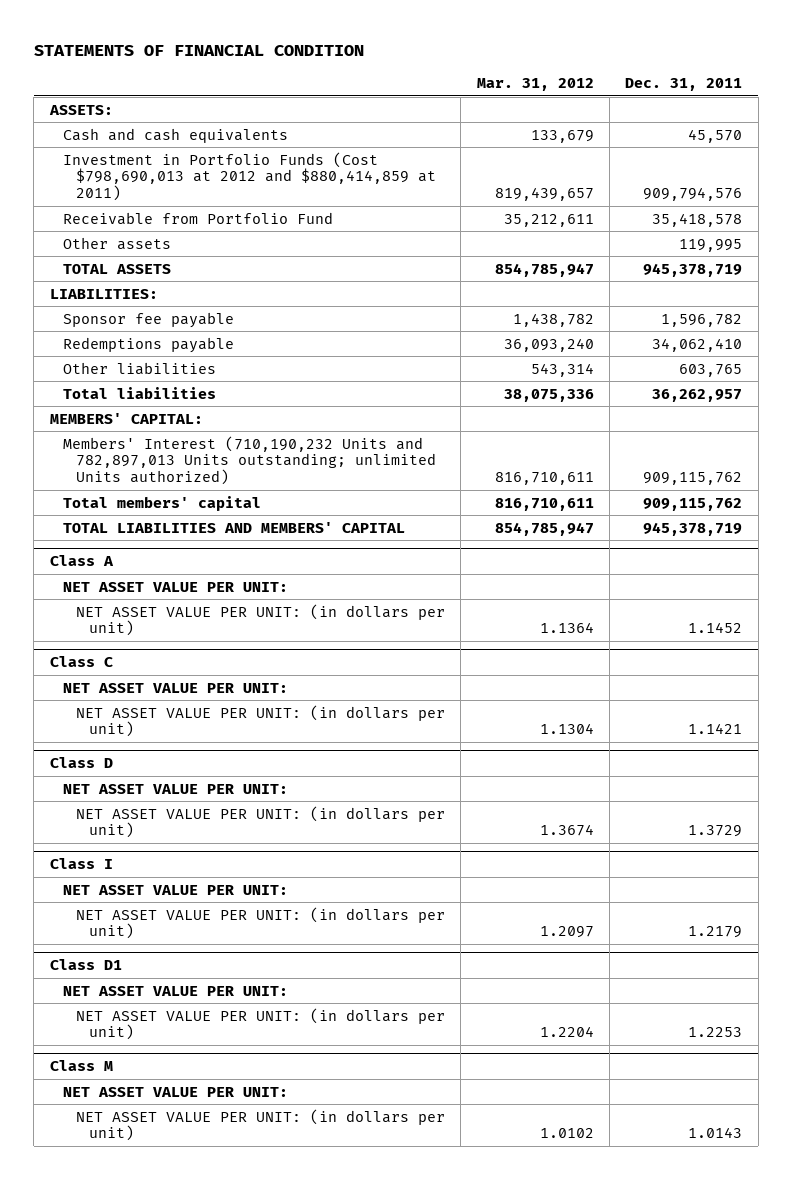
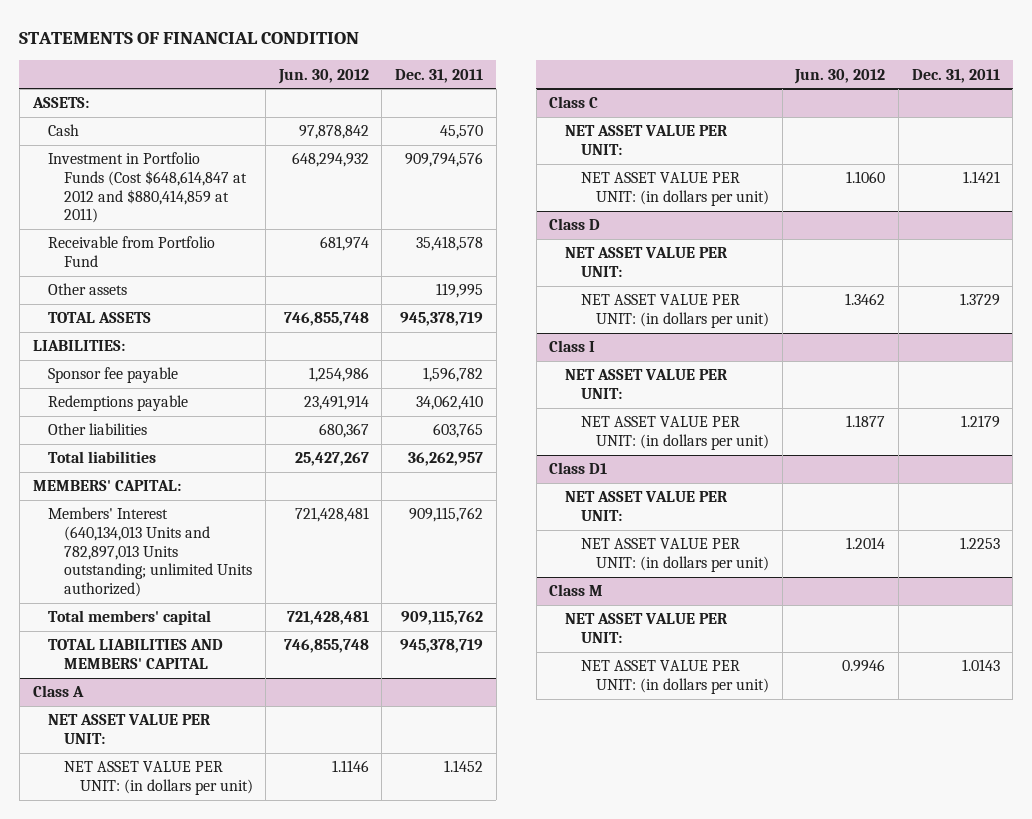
- | Mar. 31, 2012 | Dec. 31, 2011
+ | Jun. 30, 2012 | Dec. 31, 2011
- Cash and cash equivalents | 133,679 | 45,570
- Investment in Portfolio Funds (Cost $798,690,013 at 2012 and $880,414,859 at 2011) | 819,439,657 | 909,794,576
+ Cash | 97,878,842 | 45,570
+ Investment in Portfolio Funds (Cost $648,614,847 at 2012 and $880,414,859 at 2011) | 648,294,932 | 909,794,576
- Members' Interest (710,190,232 Units and 782,897,013 Units outstanding; unlimited Units authorized) | 816,710,611 | 909,115,762
+ Members' Interest (640,134,013 Units and 782,897,013 Units outstanding; unlimited Units authorized) | 721,428,481 | 909,115,762

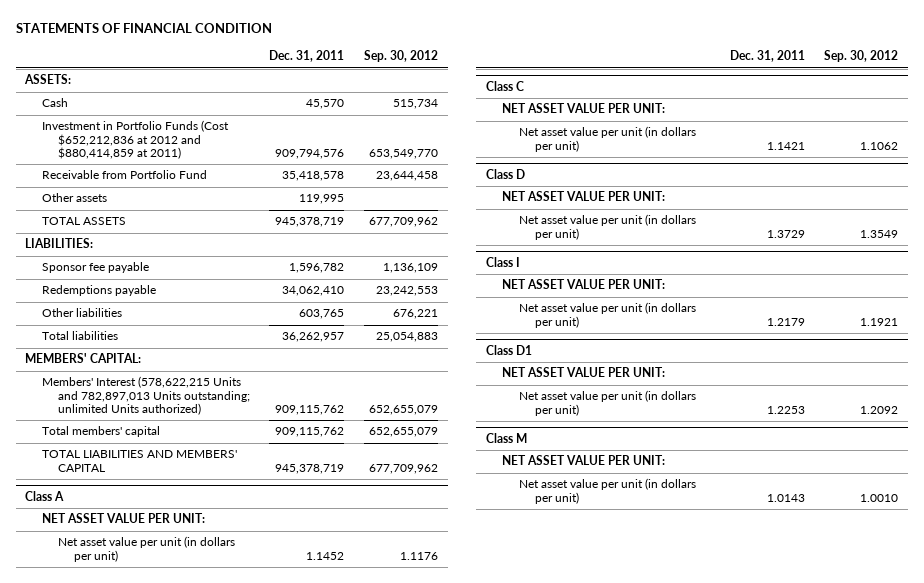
- | Jun. 30, 2012 | Dec. 31, 2011
+ | Dec. 31, 2011 | Sep. 30, 2012
- Investment in Portfolio Funds (Cost $648,614,847 at 2012 and $880,414,859 at 2011) | 648,294,932 | 909,794,576
+ Investment in Portfolio Funds (Cost $652,212,836 at 2012 and $880,414,859 at 2011) | 909,794,576 | 653,549,770
- Members' Interest (640,134,013 Units and 782,897,013 Units outstanding; unlimited Units authorized) | 721,428,481 | 909,115,762
+ Members' Interest (578,622,215 Units and 782,897,013 Units outstanding; unlimited Units authorized) | 909,115,762 | 652,655,079
@ Class A
- NET ASSET VALUE PER UNIT: (in dollars per unit) | 1.1146 | 1.1452
+ Net asset value per unit (in dollars per unit) | 1.1452 | 1.1176
@ Class C
- NET ASSET VALUE PER UNIT: (in dollars per unit) | 1.1060 | 1.1421
+ Net asset value per unit (in dollars per unit) | 1.1421 | 1.1062
@ Class D
- NET ASSET VALUE PER UNIT: (in dollars per unit) | 1.3462 | 1.3729
+ Net asset value per unit (in dollars per unit) | 1.3729 | 1.3549
@ Class I
- NET ASSET VALUE PER UNIT: (in dollars per unit) | 1.1877 | 1.2179
+ Net asset value per unit (in dollars per unit) | 1.2179 | 1.1921
@ Class D1
- NET ASSET VALUE PER UNIT: (in dollars per unit) | 1.2014 | 1.2253
+ Net asset value per unit (in dollars per unit) | 1.2253 | 1.2092
@ Class M
- NET ASSET VALUE PER UNIT: (in dollars per unit) | 0.9946 | 1.0143
+ Net asset value per unit (in dollars per unit) | 1.0143 | 1.0010

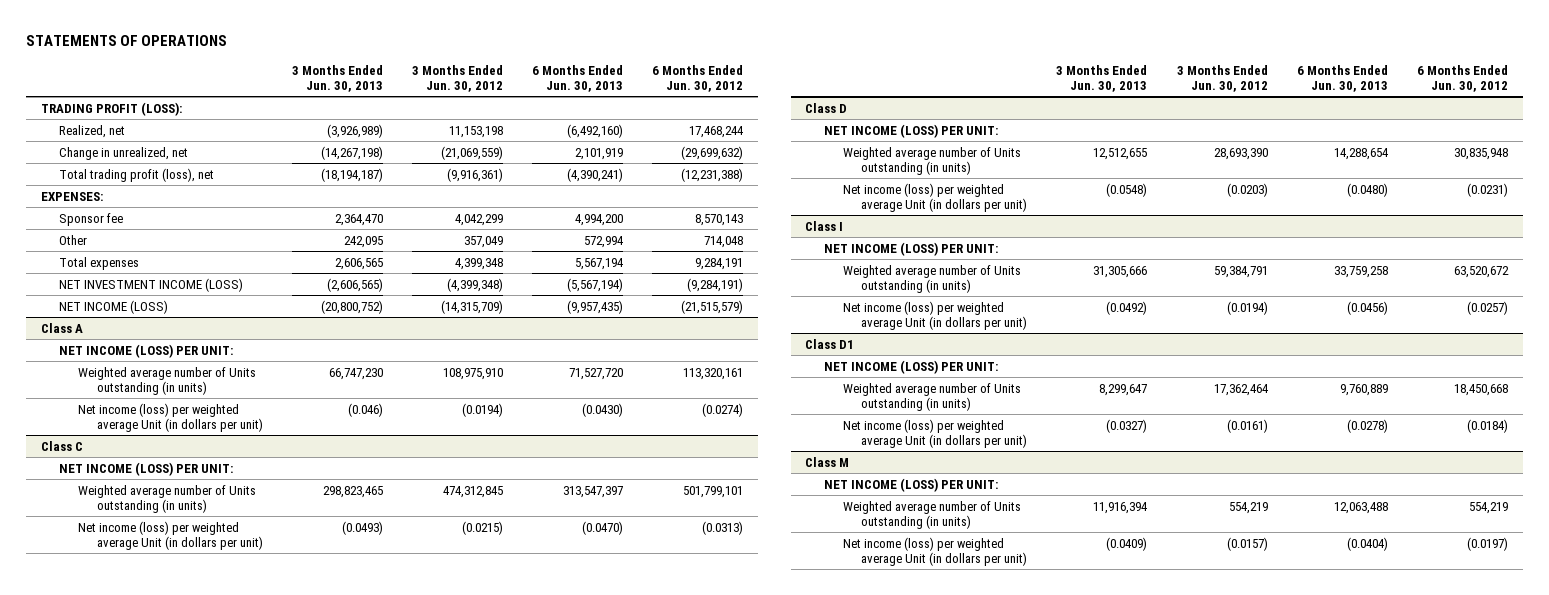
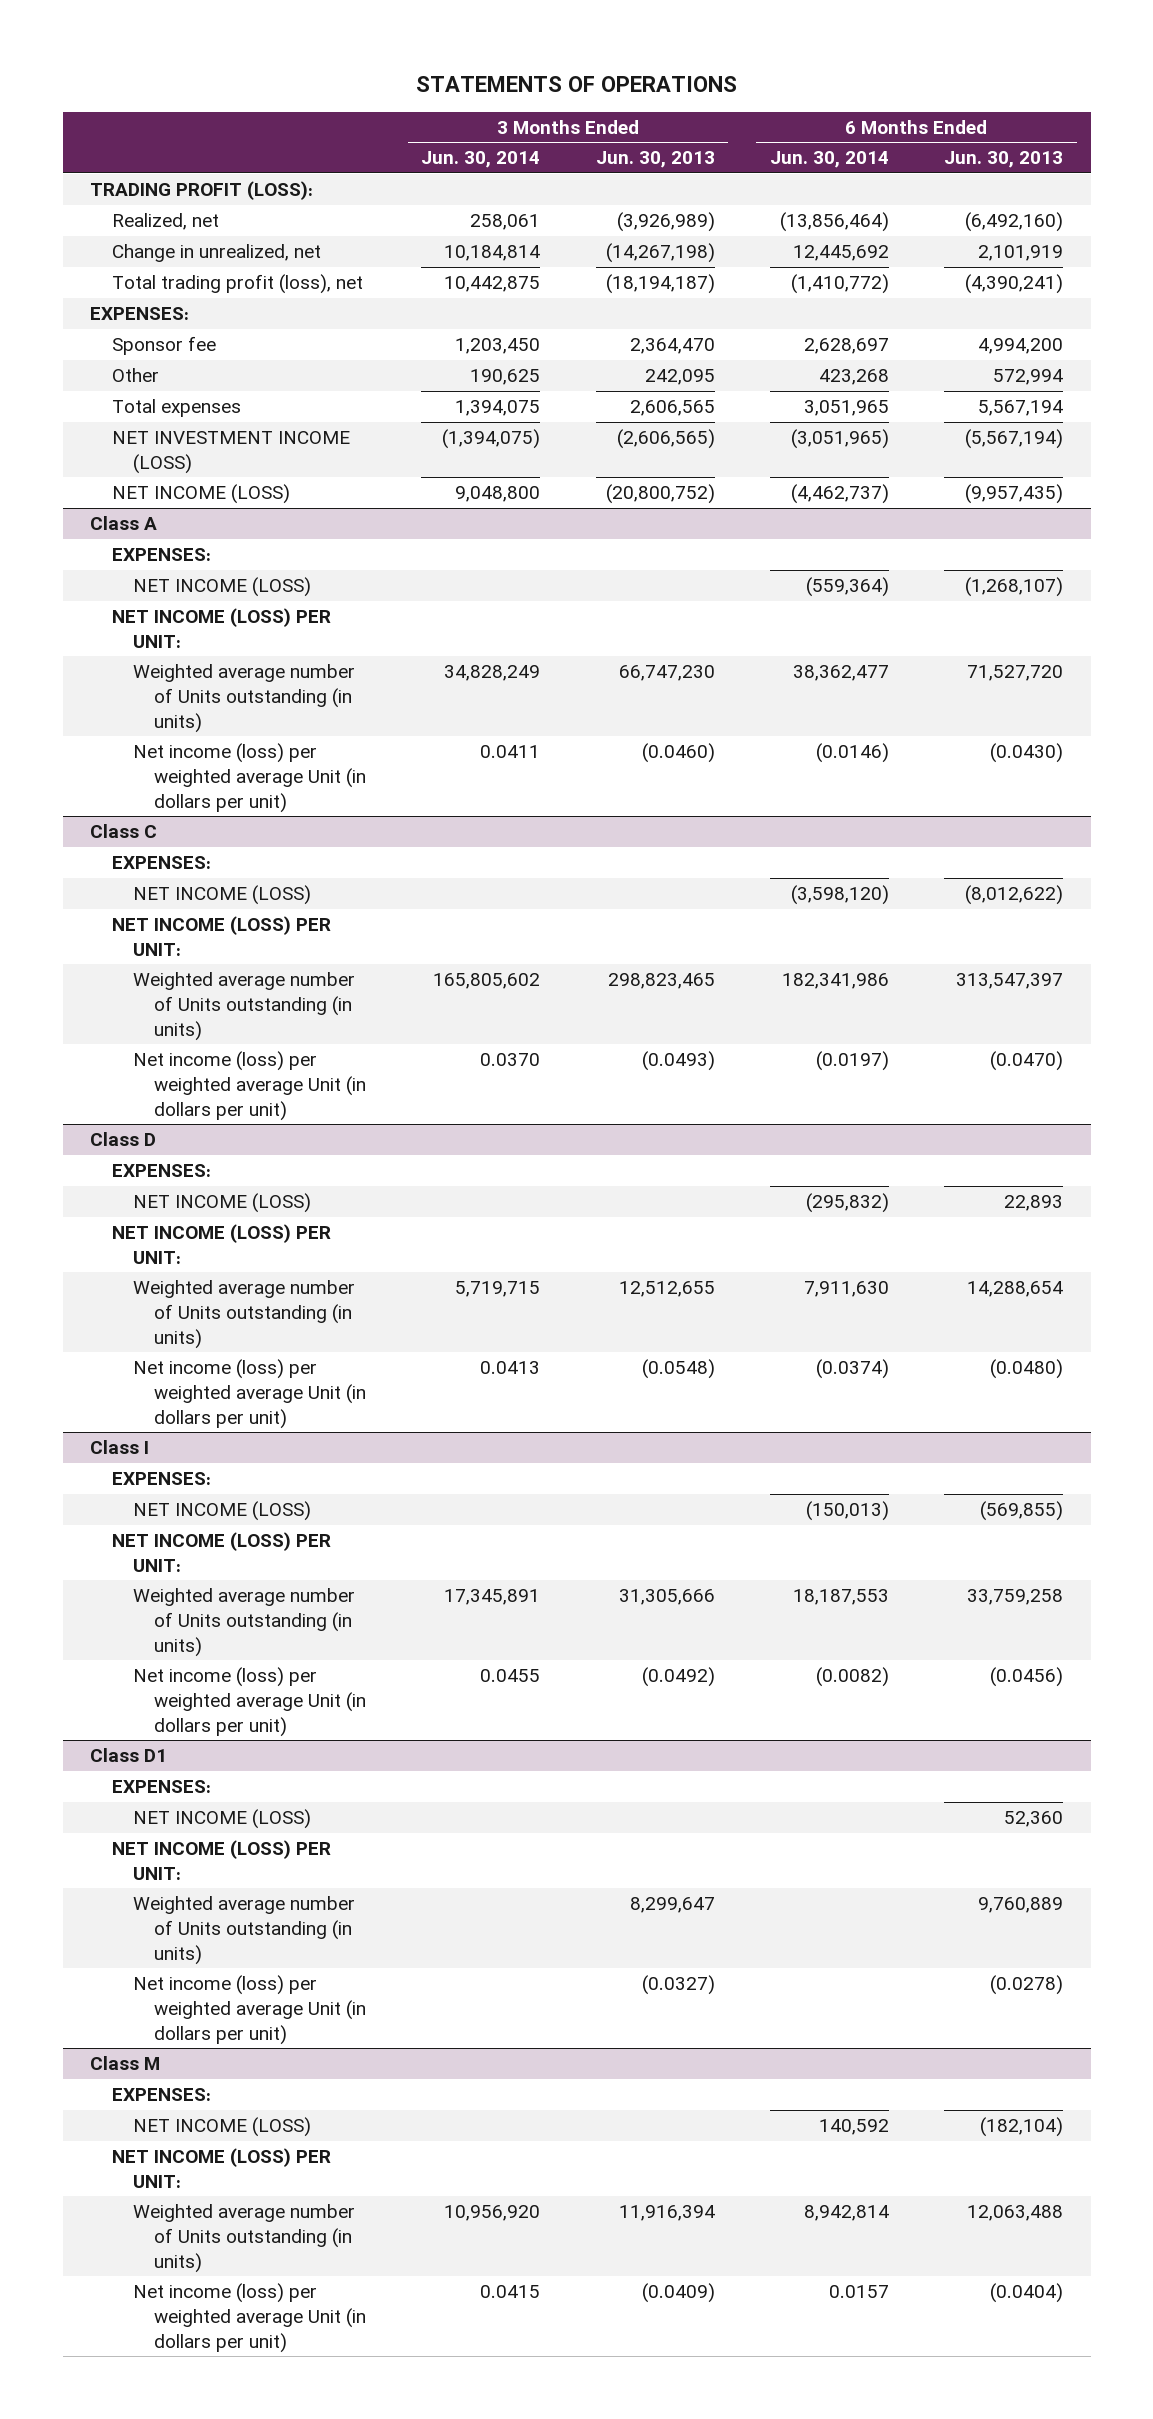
- | 3 Months Ended Jun. 30, 2013 | 3 Months Ended Jun. 30, 2012 | 6 Months Ended Jun. 30, 2013 | 6 Months Ended Jun. 30, 2012
+ | 3 Months Ended Jun. 30, 2014 | 3 Months Ended Jun. 30, 2013 | 6 Months Ended Jun. 30, 2014 | 6 Months Ended Jun. 30, 2013
@ Class A
+ EXPENSES:
+ NET INCOME (LOSS) | | | (559,364) | (1,268,107)
- Net income (loss) per weighted average Unit (in dollars per unit) | (0.046) | (0.0194) | (0.0430) | (0.0274)
+ Net income (loss) per weighted average Unit (in dollars per unit) | 0.0411 | (0.0460) | (0.0146) | (0.0430)
@ Class C
+ EXPENSES:
+ NET INCOME (LOSS) | | | (3,598,120) | (8,012,622)
@ Class D
+ EXPENSES:
+ NET INCOME (LOSS) | | | (295,832) | 22,893
@ Class I
+ EXPENSES:
+ NET INCOME (LOSS) | | | (150,013) | (569,855)
@ Class D1
+ EXPENSES:
+ NET INCOME (LOSS) | | | | 52,360
@ Class M
+ EXPENSES:
+ NET INCOME (LOSS) | | | 140,592 | (182,104)

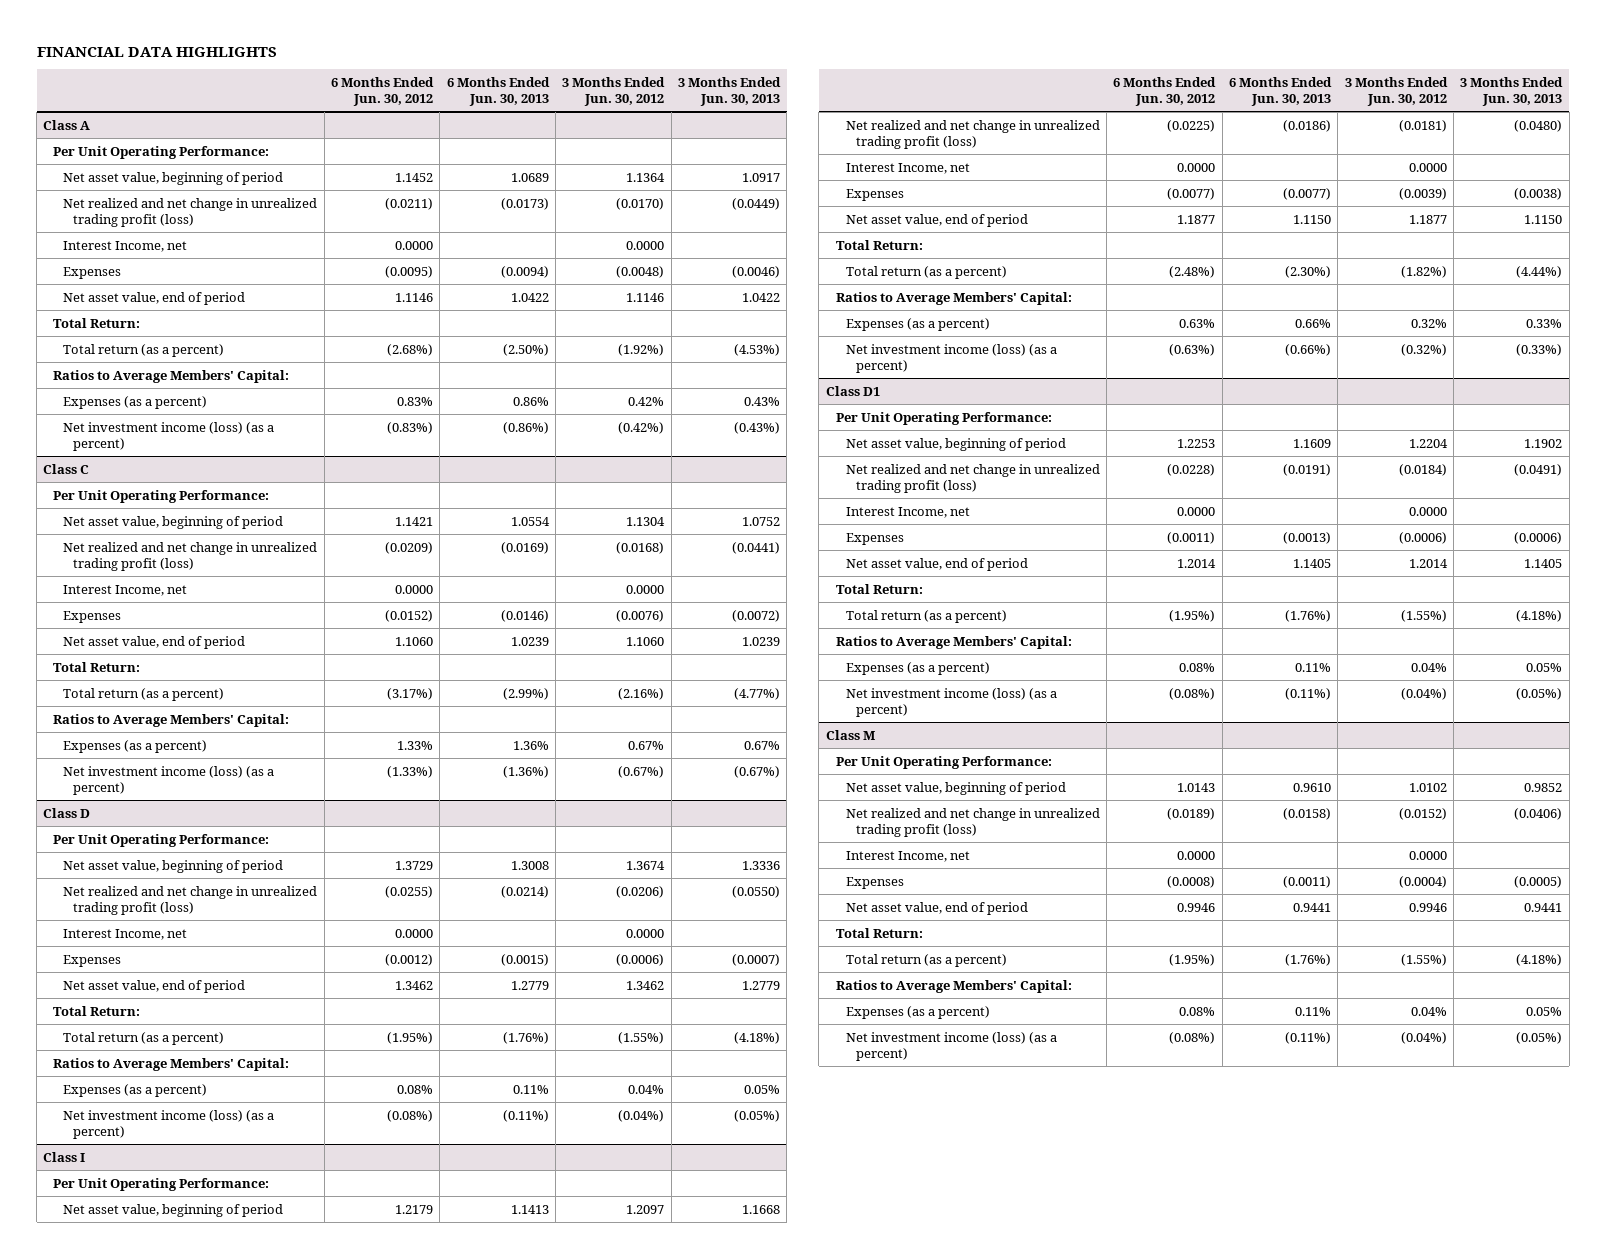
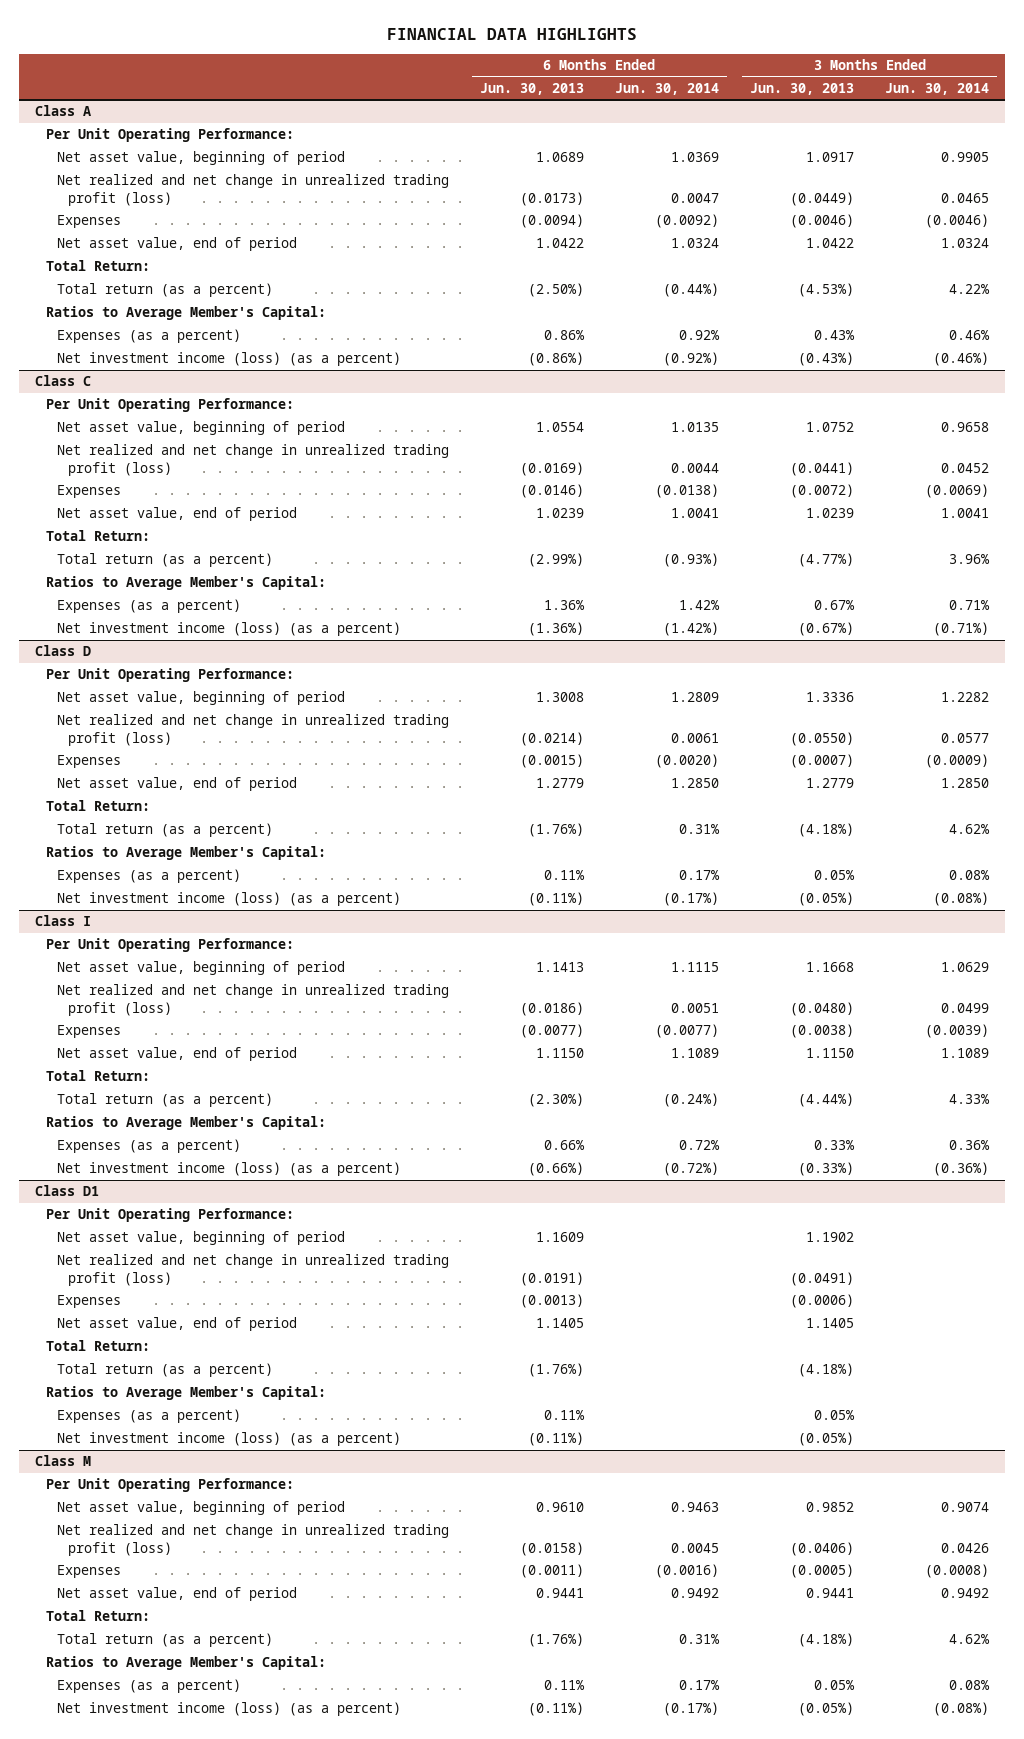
- | 6 Months Ended Jun. 30, 2012 | 6 Months Ended Jun. 30, 2013 | 3 Months Ended Jun. 30, 2012 | 3 Months Ended Jun. 30, 2013
+ | 6 Months Ended Jun. 30, 2013 | 6 Months Ended Jun. 30, 2014 | 3 Months Ended Jun. 30, 2013 | 3 Months Ended Jun. 30, 2014
@ Class A
- Interest Income, net | 0.0000 | | 0.0000 |
- Ratios to Average Members' Capital:
+ Ratios to Average Member's Capital:
@ Class C
- Interest Income, net | 0.0000 | | 0.0000 |
- Ratios to Average Members' Capital:
+ Ratios to Average Member's Capital:
@ Class D
- Interest Income, net | 0.0000 | | 0.0000 |
- Ratios to Average Members' Capital:
+ Ratios to Average Member's Capital:
@ Class I
- Interest Income, net | 0.0000 | | 0.0000 |
- Ratios to Average Members' Capital:
+ Ratios to Average Member's Capital:
@ Class D1
- Interest Income, net | 0.0000 | | 0.0000 |
- Ratios to Average Members' Capital:
+ Ratios to Average Member's Capital:
@ Class M
- Interest Income, net | 0.0000 | | 0.0000 |
- Ratios to Average Members' Capital:
+ Ratios to Average Member's Capital:

